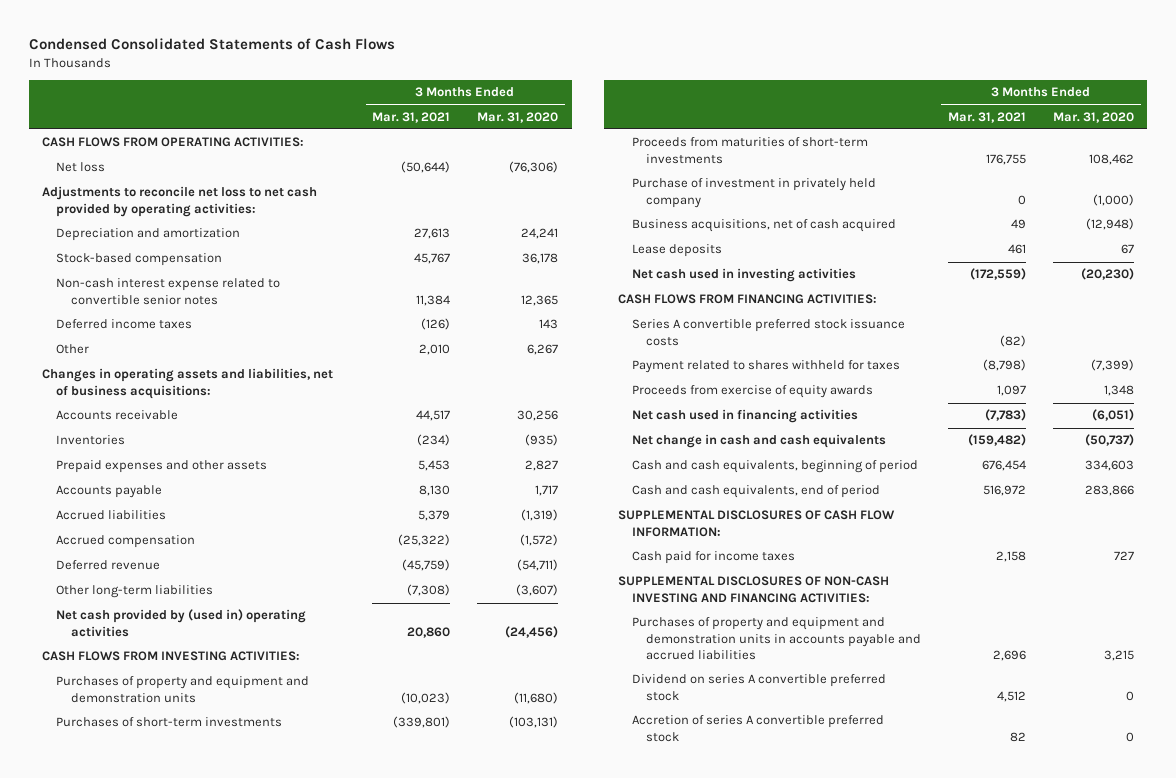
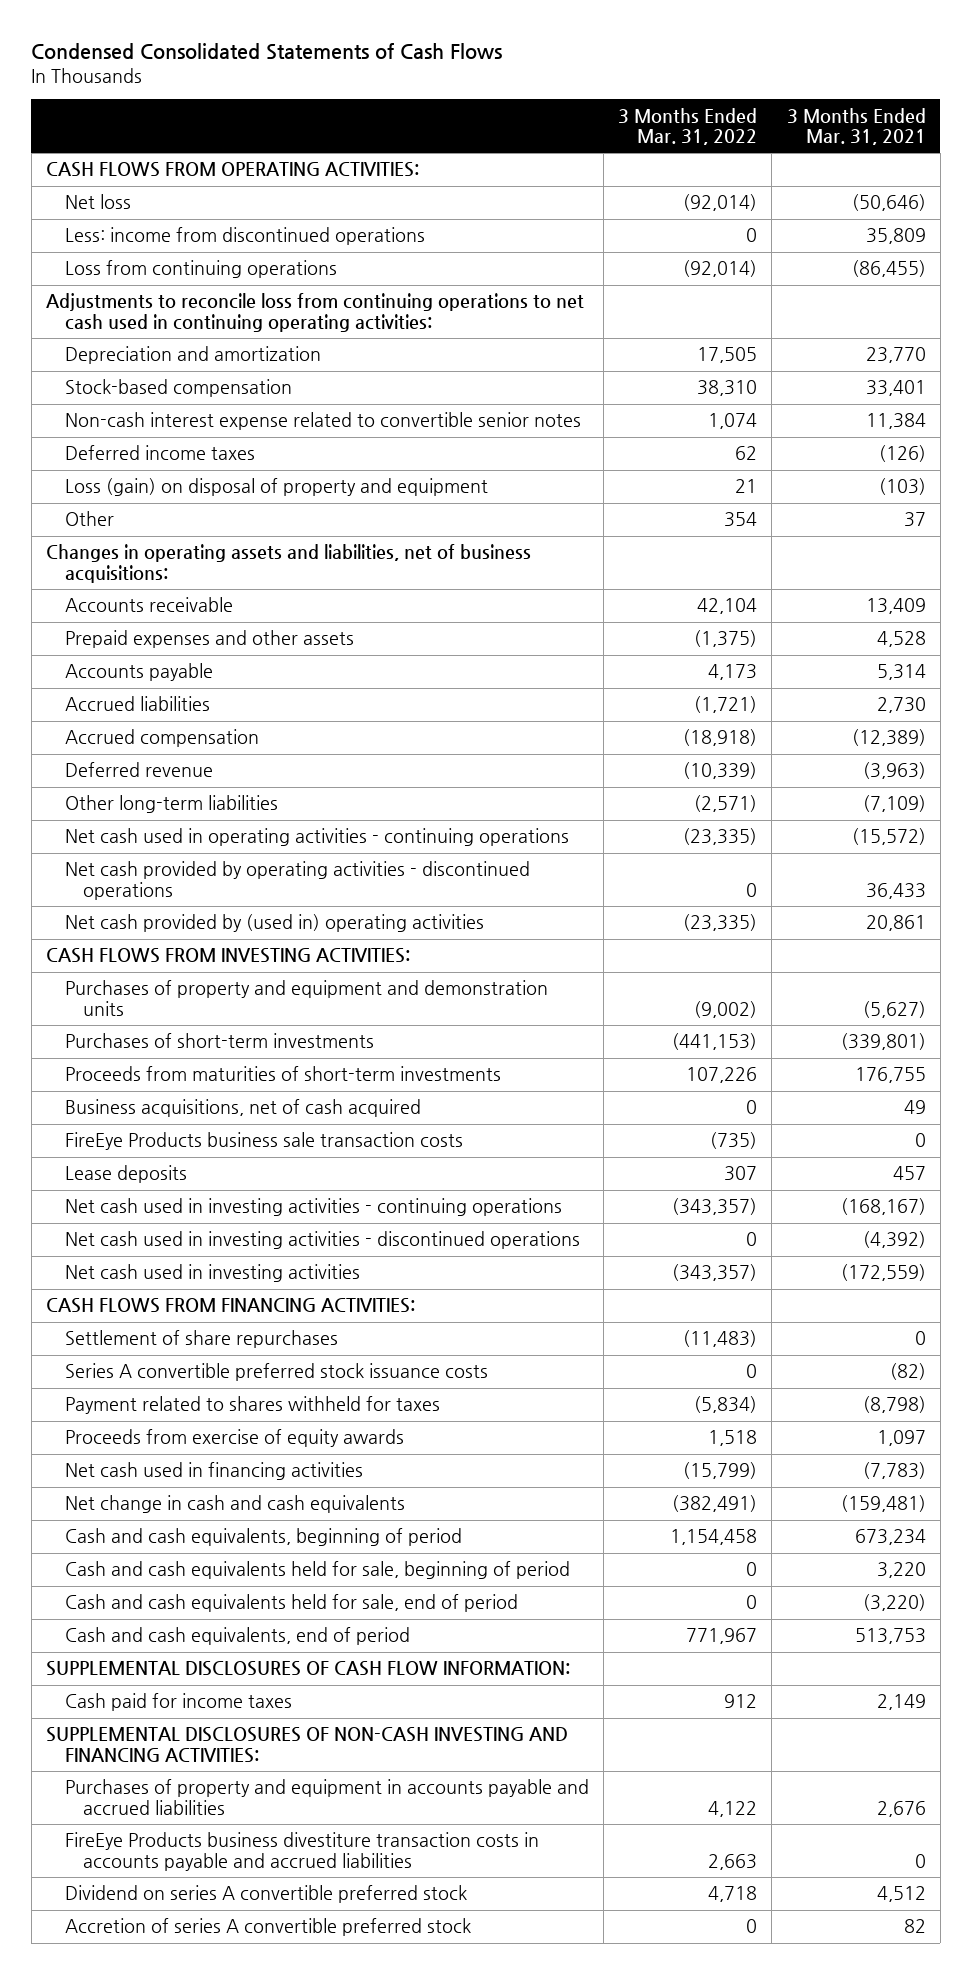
- | 3 Months Ended Mar. 31, 2021 | 3 Months Ended Mar. 31, 2020
+ | 3 Months Ended Mar. 31, 2022 | 3 Months Ended Mar. 31, 2021
- Net loss | (50,644) | (76,306)
- Adjustments to reconcile net loss to net cash provided by operating activities:
- Depreciation and amortization | 27,613 | 24,241
- Stock-based compensation | 45,767 | 36,178
+ Net loss | (92,014) | (50,646)
+ Less: income from discontinued operations | 0 | 35,809
+ Loss from continuing operations | (92,014) | (86,455)
+ Adjustments to reconcile loss from continuing operations to net cash used in continuing operating activities:
+ Depreciation and amortization | 17,505 | 23,770
+ Stock-based compensation | 38,310 | 33,401
- Other | 2,010 | 6,267
+ Loss (gain) on disposal of property and equipment | 21 | (103)
+ Other | 354 | 37
- Accounts receivable | 44,517 | 30,256
- Inventories | (234) | (935)
- Prepaid expenses and other assets | 5,453 | 2,827
- Accounts payable | 8,130 | 1,717
- Accrued liabilities | 5,379 | (1,319)
- Accrued compensation | (25,322) | (1,572)
- Deferred revenue | (45,759) | (54,711)
- Other long-term liabilities | (7,308) | (3,607)
- Net cash provided by (used in) operating activities | 20,860 | (24,456)
+ Accounts receivable | 42,104 | 13,409
+ Prepaid expenses and other assets | (1,375) | 4,528
+ Accounts payable | 4,173 | 5,314
+ Accrued liabilities | (1,721) | 2,730
+ Accrued compensation | (18,918) | (12,389)
+ Deferred revenue | (10,339) | (3,963)
+ Other long-term liabilities | (2,571) | (7,109)
+ Net cash used in operating activities - continuing operations | (23,335) | (15,572)
+ Net cash provided by operating activities - discontinued operations | 0 | 36,433
+ Net cash provided by (used in) operating activities | (23,335) | 20,861
- Purchases of property and equipment and demonstration units | (10,023) | (11,680)
+ Purchases of property and equipment and demonstration units | (9,002) | (5,627)
- Purchase of investment in privately held company | 0 | (1,000)
- Lease deposits | 461 | 67
+ FireEye Products business sale transaction costs | (735) | 0
+ Lease deposits | 307 | 457
+ Net cash used in investing activities - continuing operations | (343,357) | (168,167)
+ Net cash used in investing activities - discontinued operations | 0 | (4,392)
+ Settlement of share repurchases | (11,483) | 0
- Net change in cash and cash equivalents | (159,482) | (50,737)
- Cash and cash equivalents, beginning of period | 676,454 | 334,603
- Cash and cash equivalents, end of period | 516,972 | 283,866
+ Net change in cash and cash equivalents | (382,491) | (159,481)
+ Cash and cash equivalents, beginning of period | 1,154,458 | 673,234
+ Cash and cash equivalents held for sale, beginning of period | 0 | 3,220
+ Cash and cash equivalents held for sale, end of period | 0 | (3,220)
+ Cash and cash equivalents, end of period | 771,967 | 513,753
- Cash paid for income taxes | 2,158 | 727
+ Cash paid for income taxes | 912 | 2,149
- Purchases of property and equipment and demonstration units in accounts payable and accrued liabilities | 2,696 | 3,215
+ Purchases of property and equipment in accounts payable and accrued liabilities | 4,122 | 2,676
+ FireEye Products business divestiture transaction costs in accounts payable and accrued liabilities | 2,663 | 0

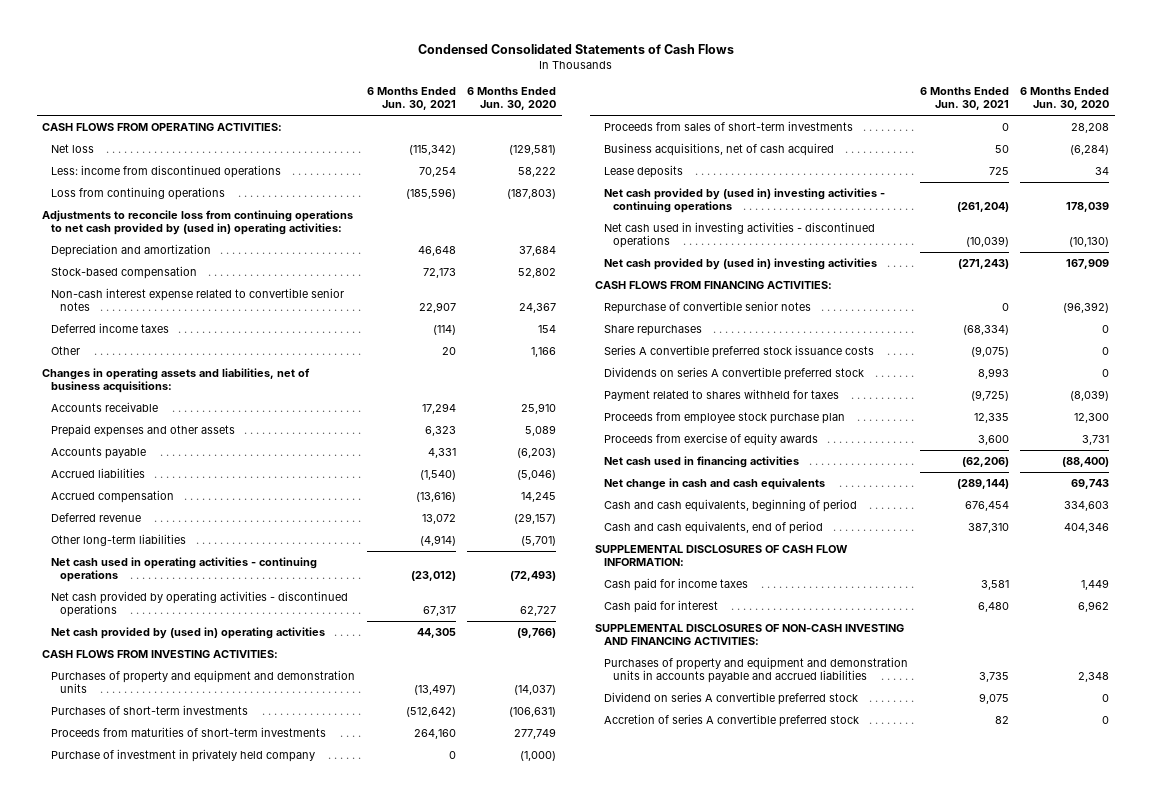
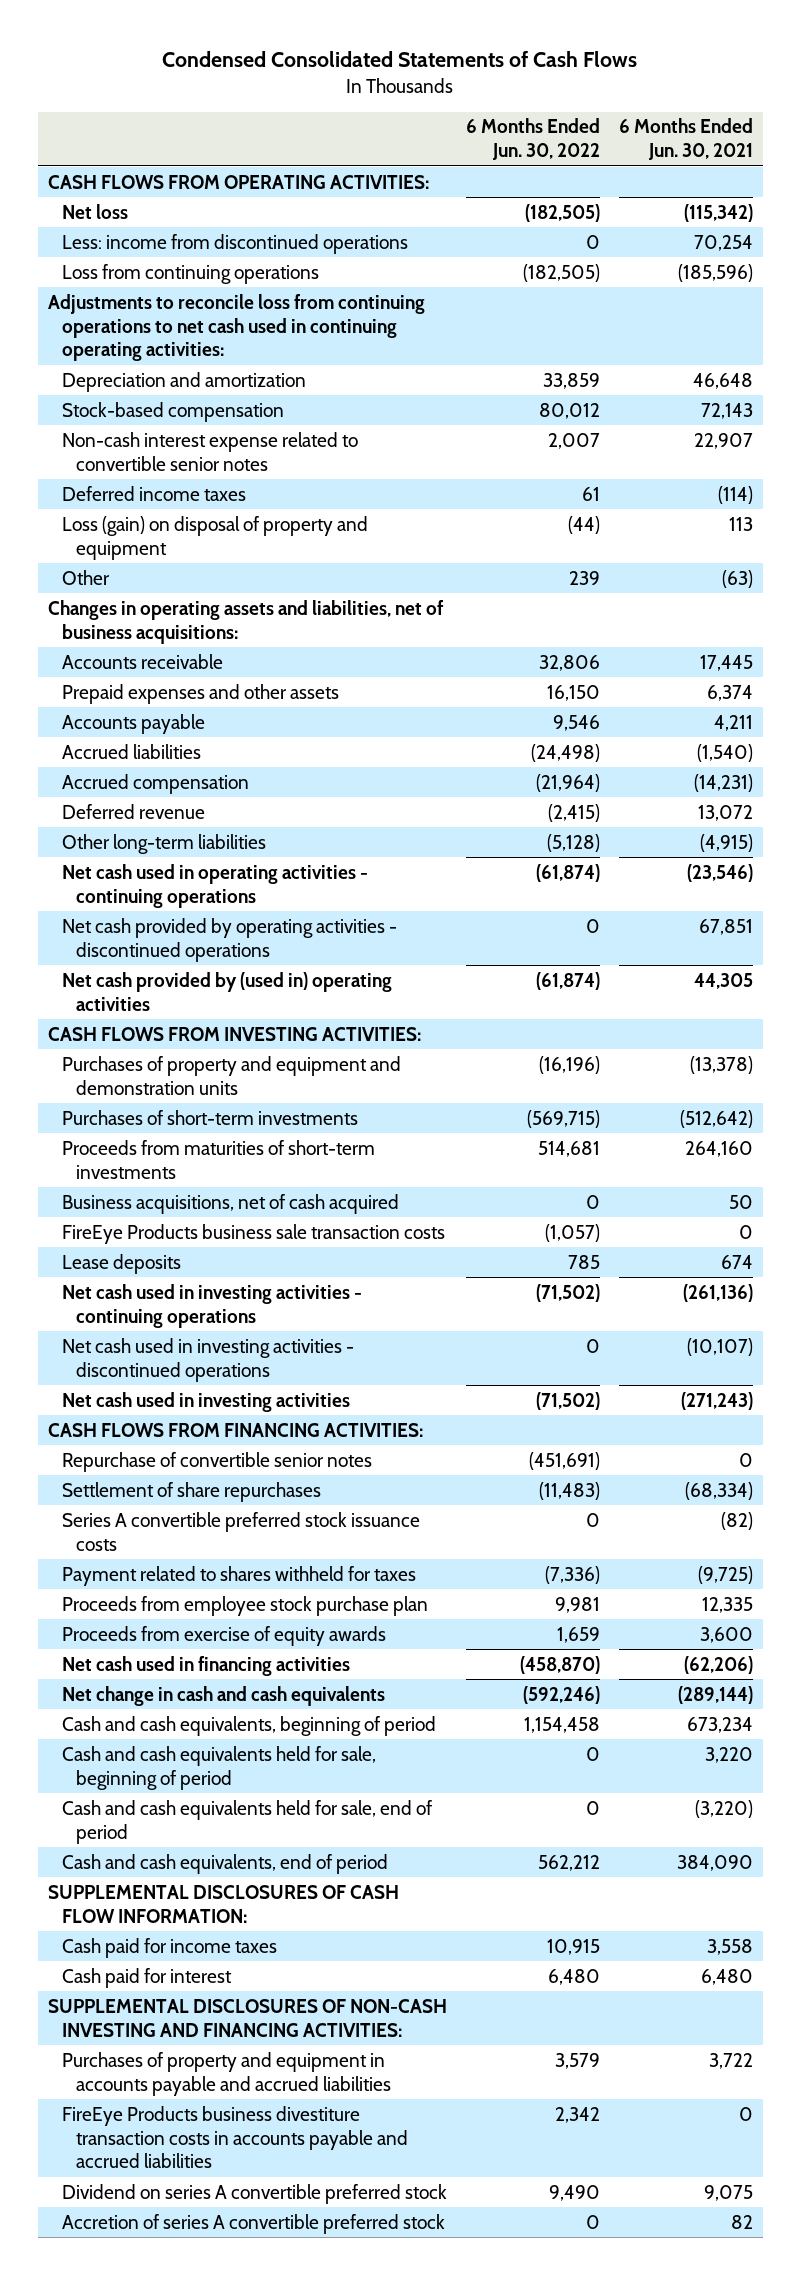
- | 6 Months Ended Jun. 30, 2021 | 6 Months Ended Jun. 30, 2020
+ | 6 Months Ended Jun. 30, 2022 | 6 Months Ended Jun. 30, 2021
- Adjustments to reconcile loss from continuing operations to net cash provided by (used in) operating activities:
+ Adjustments to reconcile loss from continuing operations to net cash used in continuing operating activities:
- Stock-based compensation | 72,173 | 52,802
+ Stock-based compensation | 80,012 | 72,143
- Other | 20 | 1,166
+ Loss (gain) on disposal of property and equipment | (44) | 113
+ Other | 239 | (63)
- Accounts receivable | 17,294 | 25,910
- Prepaid expenses and other assets | 6,323 | 5,089
- Accounts payable | 4,331 | (6,203)
+ Accounts receivable | 32,806 | 17,445
+ Prepaid expenses and other assets | 16,150 | 6,374
+ Accounts payable | 9,546 | 4,211
- Accrued compensation | (13,616) | 14,245
+ Accrued compensation | (21,964) | (14,231)
- Other long-term liabilities | (4,914) | (5,701)
- Net cash used in operating activities - continuing operations | (23,012) | (72,493)
- Net cash provided by operating activities - discontinued operations | 67,317 | 62,727
+ Other long-term liabilities | (5,128) | (4,915)
+ Net cash used in operating activities - continuing operations | (61,874) | (23,546)
+ Net cash provided by operating activities - discontinued operations | 0 | 67,851
- Purchases of property and equipment and demonstration units | (13,497) | (14,037)
+ Purchases of property and equipment and demonstration units | (16,196) | (13,378)
- Purchase of investment in privately held company | 0 | (1,000)
- Proceeds from sales of short-term investments | 0 | 28,208
- Lease deposits | 725 | 34
- Net cash provided by (used in) investing activities - continuing operations | (261,204) | 178,039
- Net cash used in investing activities - discontinued operations | (10,039) | (10,130)
- Net cash provided by (used in) investing activities | (271,243) | 167,909
+ FireEye Products business sale transaction costs | (1,057) | 0
+ Lease deposits | 785 | 674
+ Net cash used in investing activities - continuing operations | (71,502) | (261,136)
+ Net cash used in investing activities - discontinued operations | 0 | (10,107)
+ Net cash used in investing activities | (71,502) | (271,243)
- Share repurchases | (68,334) | 0
- Series A convertible preferred stock issuance costs | (9,075) | 0
- Dividends on series A convertible preferred stock | 8,993 | 0
+ Settlement of share repurchases | (11,483) | (68,334)
+ Series A convertible preferred stock issuance costs | 0 | (82)
- Cash and cash equivalents, beginning of period | 676,454 | 334,603
- Cash and cash equivalents, end of period | 387,310 | 404,346
+ Cash and cash equivalents, beginning of period | 1,154,458 | 673,234
+ Cash and cash equivalents held for sale, beginning of period | 0 | 3,220
+ Cash and cash equivalents held for sale, end of period | 0 | (3,220)
+ Cash and cash equivalents, end of period | 562,212 | 384,090
- Cash paid for income taxes | 3,581 | 1,449
+ Cash paid for income taxes | 10,915 | 3,558
- Purchases of property and equipment and demonstration units in accounts payable and accrued liabilities | 3,735 | 2,348
+ Purchases of property and equipment in accounts payable and accrued liabilities | 3,579 | 3,722
+ FireEye Products business divestiture transaction costs in accounts payable and accrued liabilities | 2,342 | 0

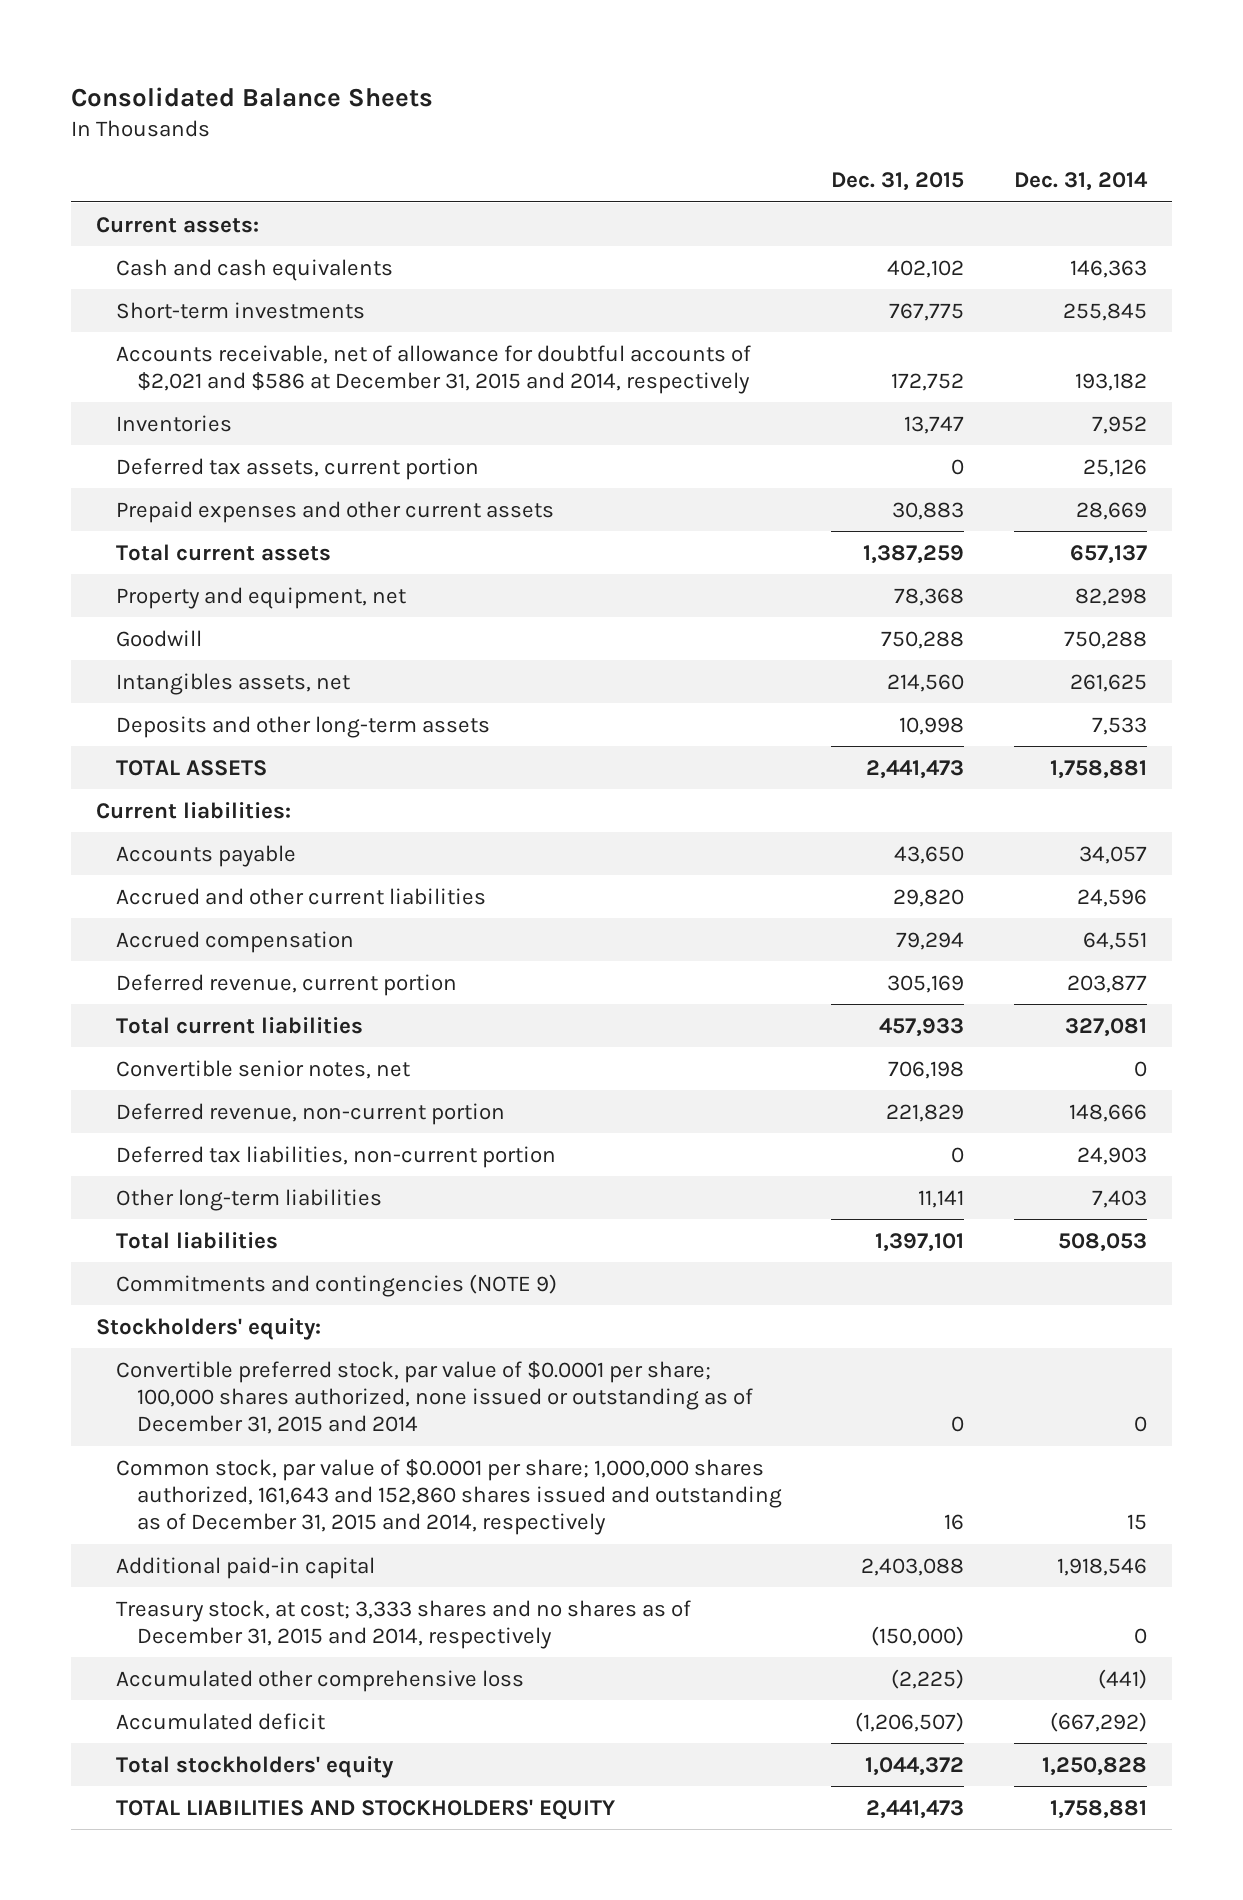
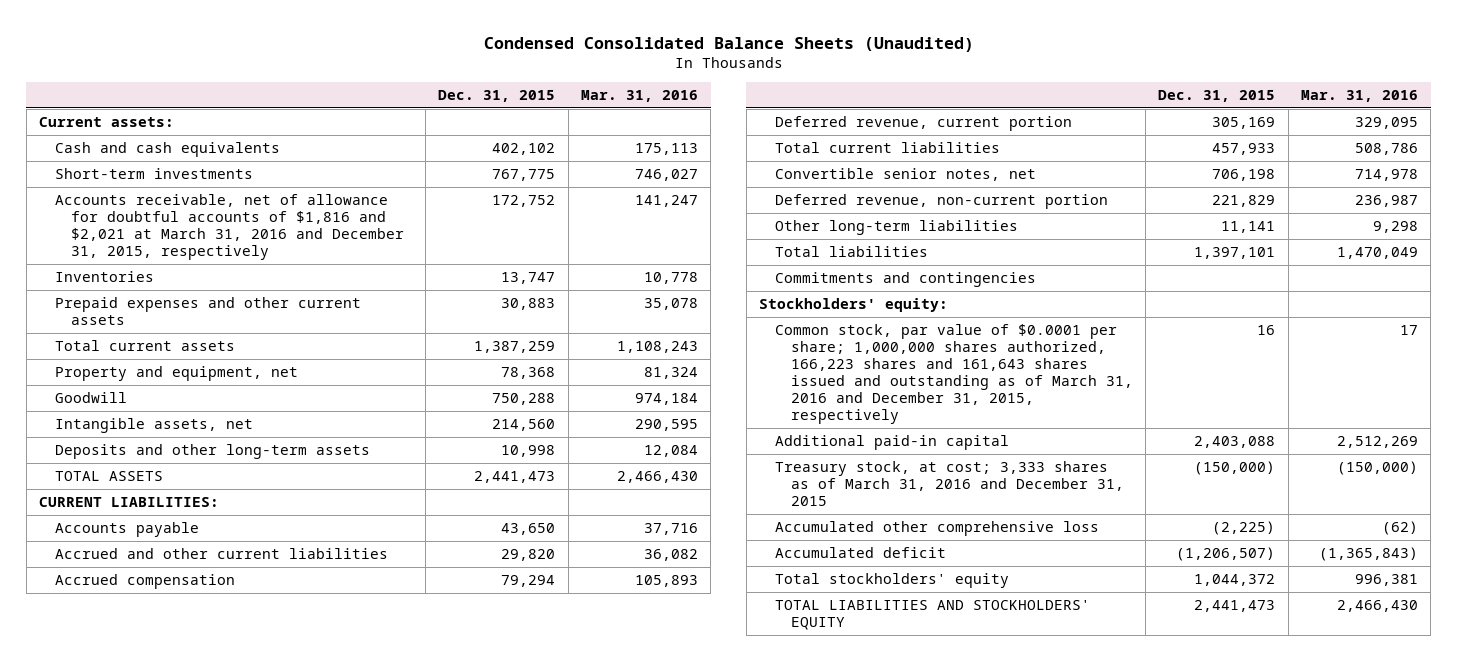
- Consolidated Balance Sheets
+ Condensed Consolidated Balance Sheets (Unaudited)
- | Dec. 31, 2015 | Dec. 31, 2014
+ | Dec. 31, 2015 | Mar. 31, 2016
- Accounts receivable, net of allowance for doubtful accounts of $2,021 and $586 at December 31, 2015 and 2014, respectively | 172,752 | 193,182
+ Accounts receivable, net of allowance for doubtful accounts of $1,816 and $2,021 at March 31, 2016 and December 31, 2015, respectively | 172,752 | 141,247
- Deferred tax assets, current portion | 0 | 25,126
- Intangibles assets, net | 214,560 | 261,625
+ Intangible assets, net | 214,560 | 290,595
- Current liabilities:
+ CURRENT LIABILITIES:
- Deferred tax liabilities, non-current portion | 0 | 24,903
- Commitments and contingencies (NOTE 9)
+ Commitments and contingencies
- Convertible preferred stock, par value of $0.0001 per share; 100,000 shares authorized, none issued or outstanding as of December 31, 2015 and 2014 | 0 | 0
- Common stock, par value of $0.0001 per share; 1,000,000 shares authorized, 161,643 and 152,860 shares issued and outstanding as of December 31, 2015 and 2014, respectively | 16 | 15
+ Common stock, par value of $0.0001 per share; 1,000,000 shares authorized, 166,223 shares and 161,643 shares issued and outstanding as of March 31, 2016 and December 31, 2015, respectively | 16 | 17
- Treasury stock, at cost; 3,333 shares and no shares as of December 31, 2015 and 2014, respectively | (150,000) | 0
+ Treasury stock, at cost; 3,333 shares as of March 31, 2016 and December 31, 2015 | (150,000) | (150,000)

